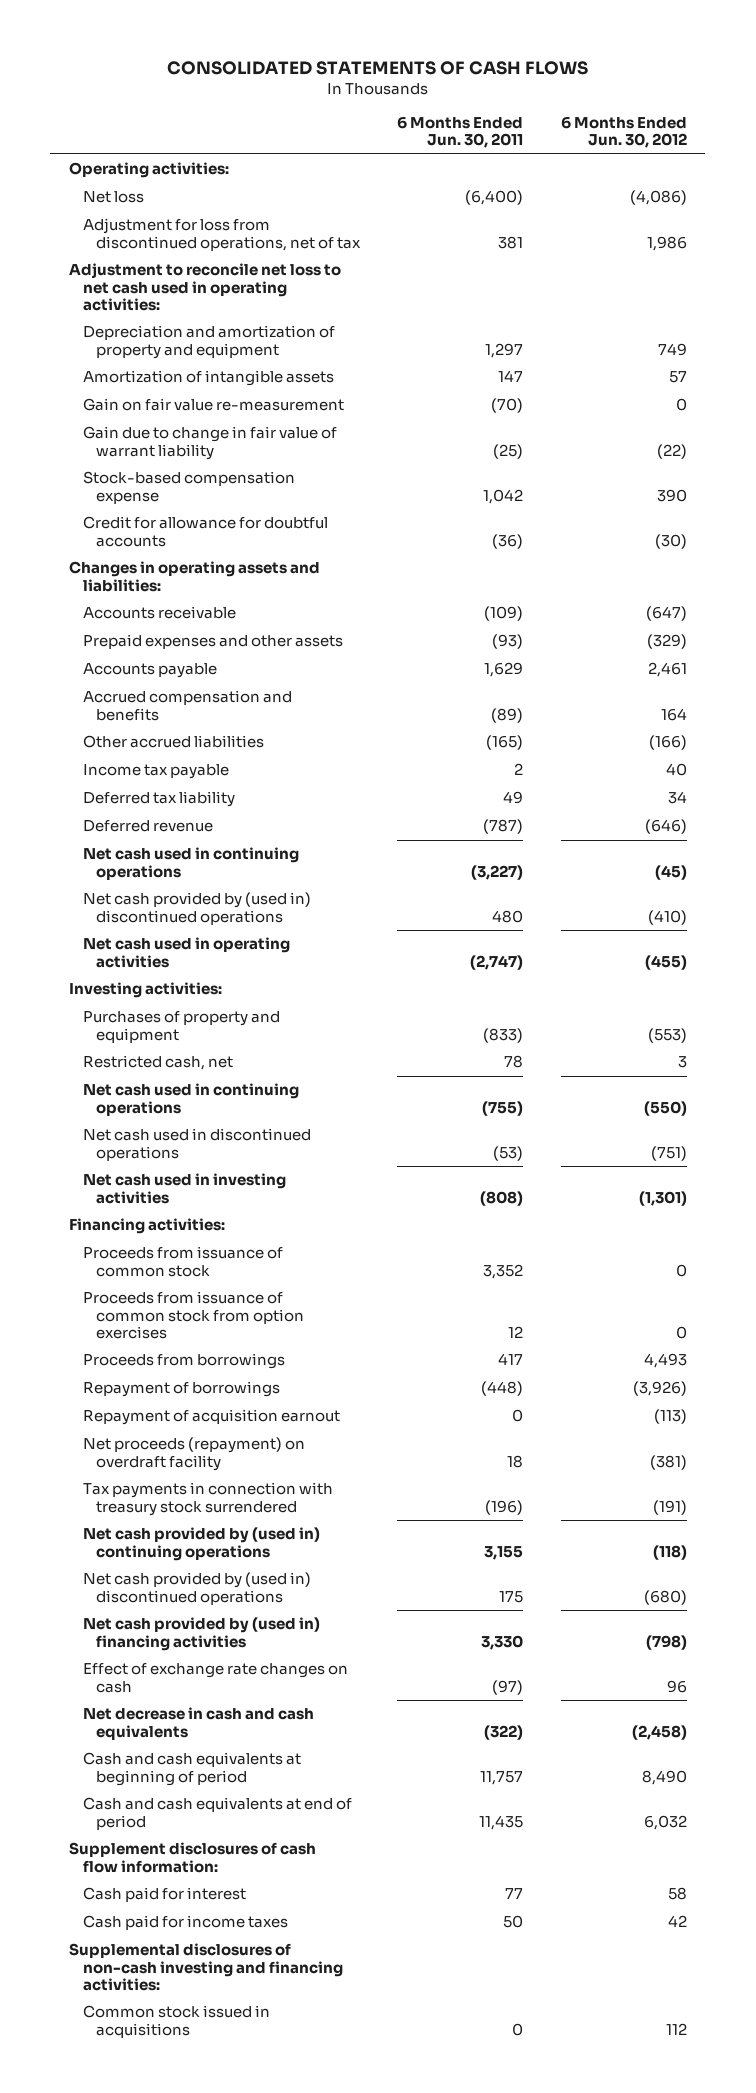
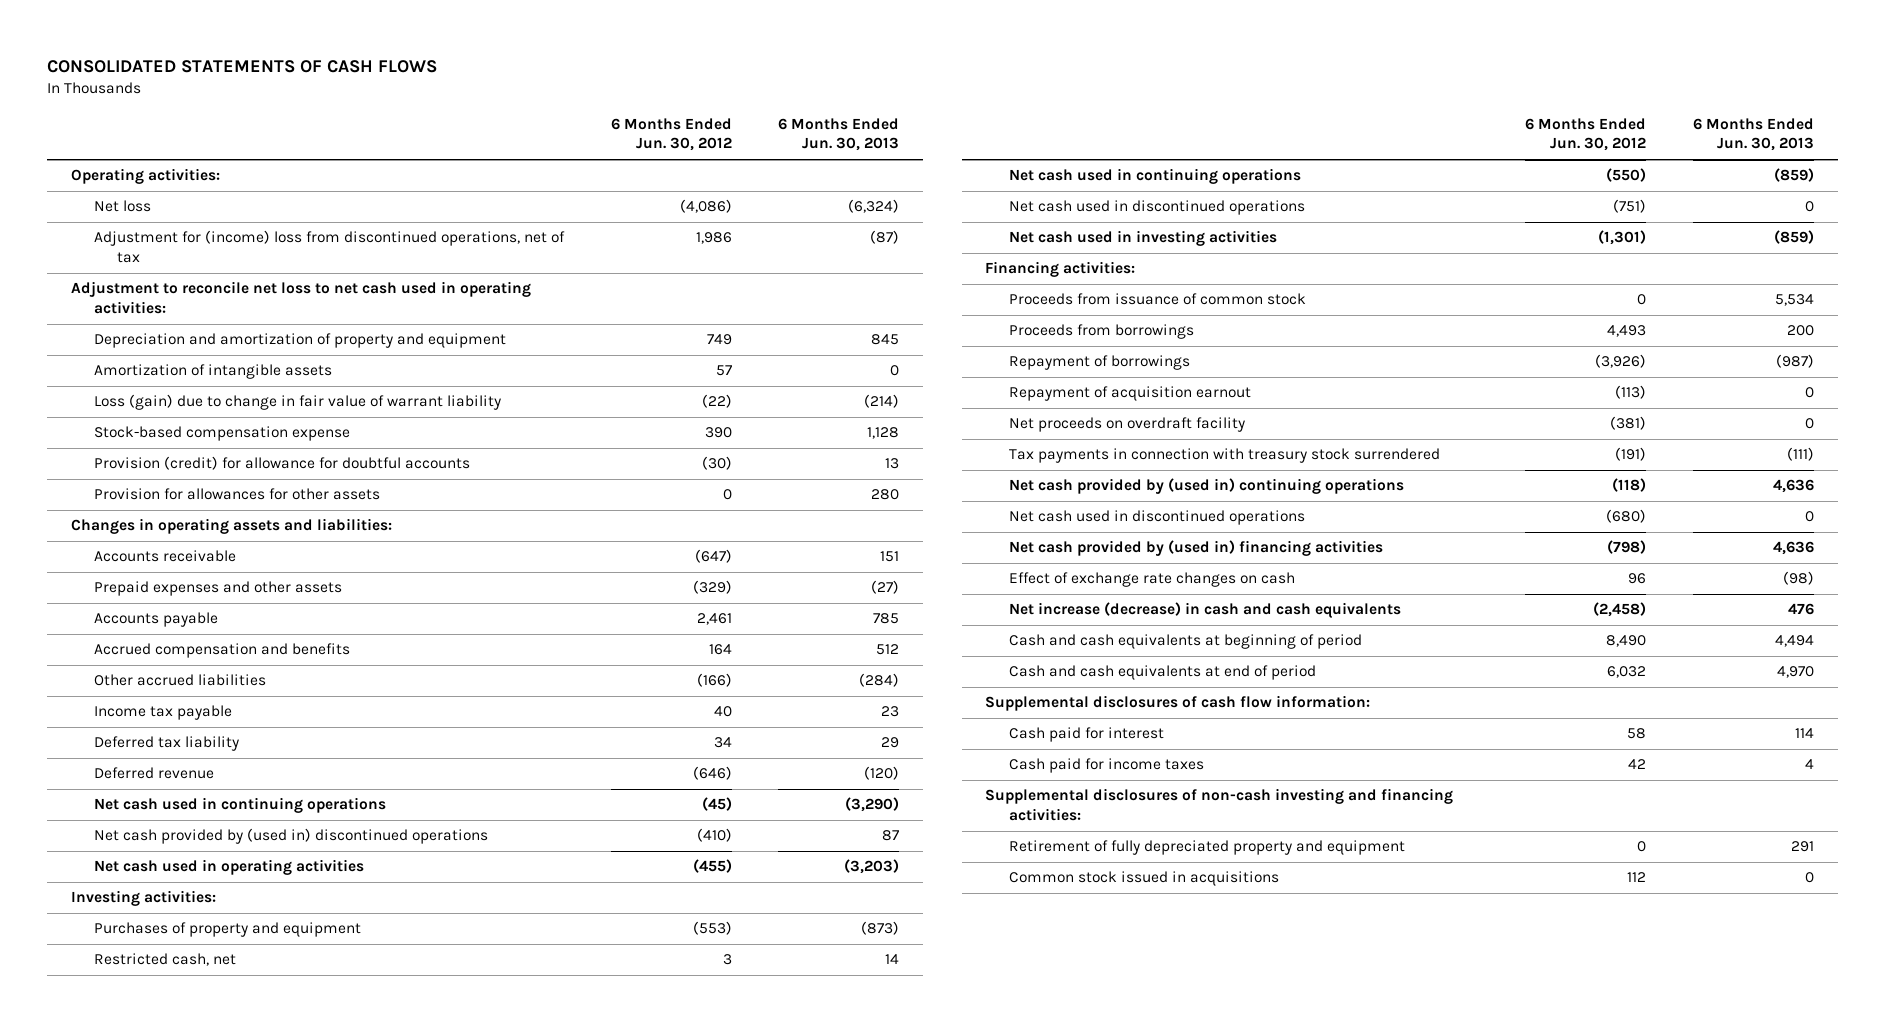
- | 6 Months Ended Jun. 30, 2011 | 6 Months Ended Jun. 30, 2012
+ | 6 Months Ended Jun. 30, 2012 | 6 Months Ended Jun. 30, 2013
- Adjustment for loss from discontinued operations, net of tax | 381 | 1,986
+ Adjustment for (income) loss from discontinued operations, net of tax | 1,986 | (87)
- Gain on fair value re-measurement | (70) | 0
- Gain due to change in fair value of warrant liability | (25) | (22)
+ Loss (gain) due to change in fair value of warrant liability | (22) | (214)
- Credit for allowance for doubtful accounts | (36) | (30)
+ Provision (credit) for allowance for doubtful accounts | (30) | 13
+ Provision for allowances for other assets | 0 | 280
- Proceeds from issuance of common stock from option exercises | 12 | 0
- Net proceeds (repayment) on overdraft facility | 18 | (381)
+ Net proceeds on overdraft facility | (381) | 0
- Net cash provided by (used in) discontinued operations | 175 | (680)
+ Net cash used in discontinued operations | (680) | 0
- Net decrease in cash and cash equivalents | (322) | (2,458)
+ Net increase (decrease) in cash and cash equivalents | (2,458) | 476
- Supplement disclosures of cash flow information:
+ Supplemental disclosures of cash flow information:
+ Retirement of fully depreciated property and equipment | 0 | 291

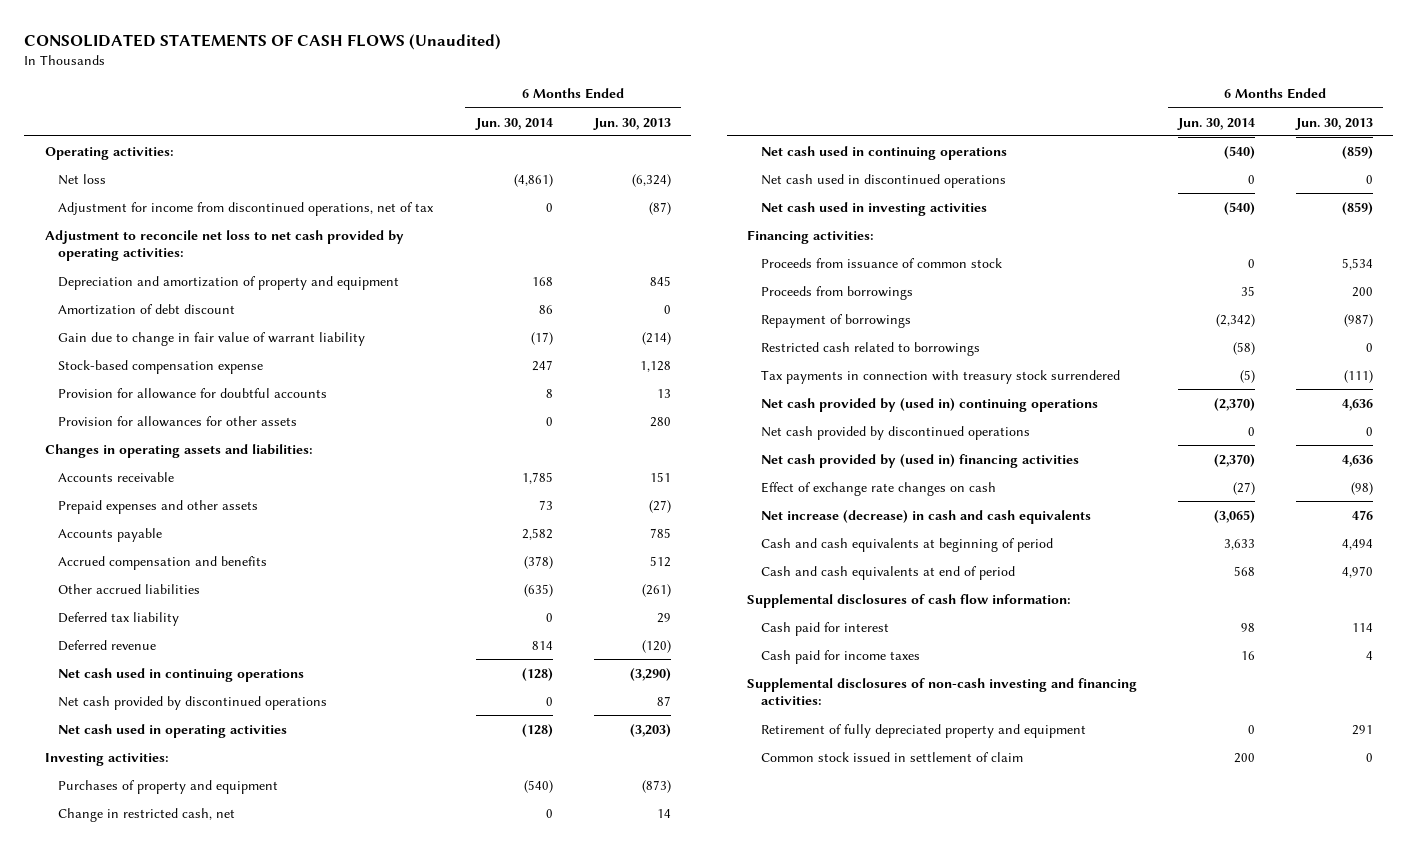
- CONSOLIDATED STATEMENTS OF CASH FLOWS
+ CONSOLIDATED STATEMENTS OF CASH FLOWS (Unaudited)
- | 6 Months Ended Jun. 30, 2012 | 6 Months Ended Jun. 30, 2013
+ | 6 Months Ended Jun. 30, 2014 | 6 Months Ended Jun. 30, 2013
- Adjustment for (income) loss from discontinued operations, net of tax | 1,986 | (87)
- Adjustment to reconcile net loss to net cash used in operating activities:
+ Adjustment for income from discontinued operations, net of tax | 0 | (87)
+ Adjustment to reconcile net loss to net cash provided by operating activities:
- Amortization of intangible assets | 57 | 0
- Loss (gain) due to change in fair value of warrant liability | (22) | (214)
+ Amortization of debt discount | 86 | 0
+ Gain due to change in fair value of warrant liability | (17) | (214)
- Provision (credit) for allowance for doubtful accounts | (30) | 13
+ Provision for allowance for doubtful accounts | 8 | 13
- Other accrued liabilities | (166) | (284)
- Income tax payable | 40 | 23
+ Other accrued liabilities | (635) | (261)
- Net cash provided by (used in) discontinued operations | (410) | 87
+ Net cash provided by discontinued operations | 0 | 87
- Restricted cash, net | 3 | 14
+ Change in restricted cash, net | 0 | 14
- Repayment of acquisition earnout | (113) | 0
- Net proceeds on overdraft facility | (381) | 0
+ Restricted cash related to borrowings | (58) | 0
- Net cash used in discontinued operations | (680) | 0
+ Net cash provided by discontinued operations | 0 | 0
- Common stock issued in acquisitions | 112 | 0
+ Common stock issued in settlement of claim | 200 | 0

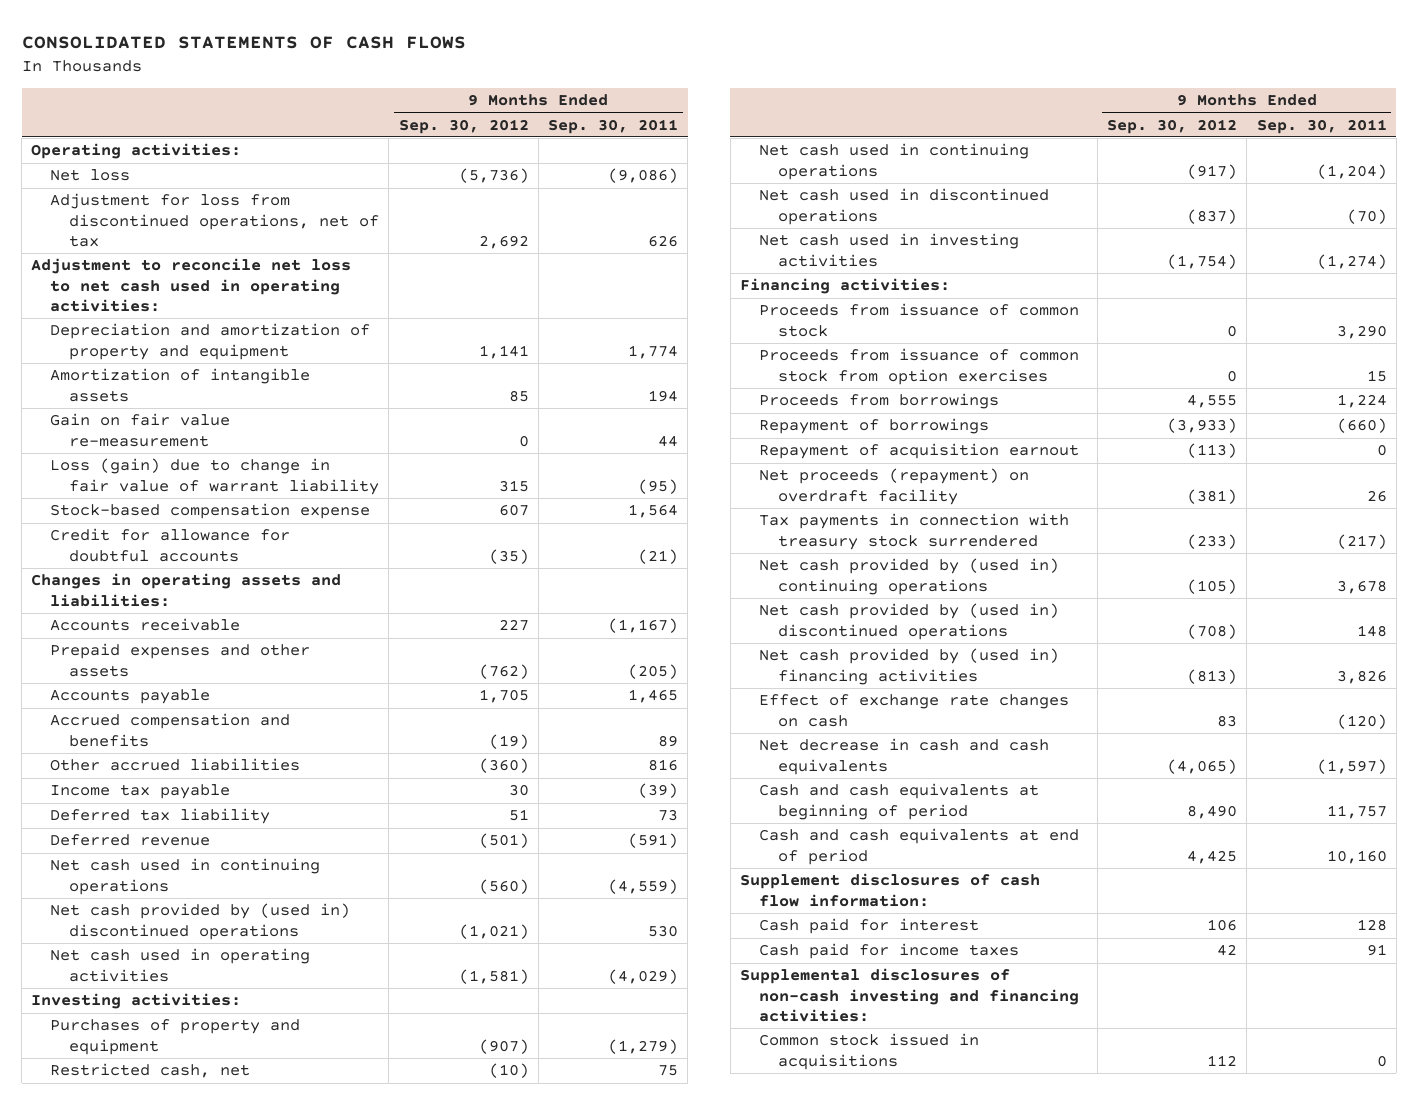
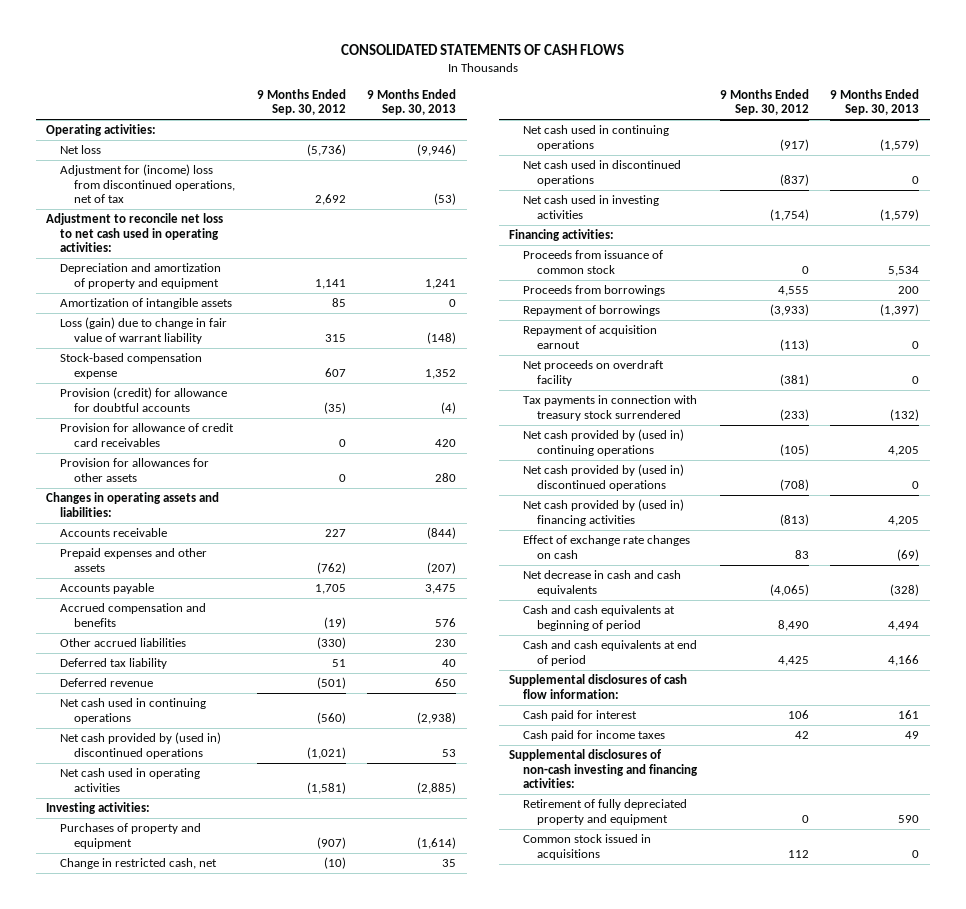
- | 9 Months Ended Sep. 30, 2012 | 9 Months Ended Sep. 30, 2011
+ | 9 Months Ended Sep. 30, 2012 | 9 Months Ended Sep. 30, 2013
- Adjustment for loss from discontinued operations, net of tax | 2,692 | 626
+ Adjustment for (income) loss from discontinued operations, net of tax | 2,692 | (53)
- Gain on fair value re-measurement | 0 | 44
- Credit for allowance for doubtful accounts | (35) | (21)
+ Provision (credit) for allowance for doubtful accounts | (35) | (4)
+ Provision for allowance of credit card receivables | 0 | 420
+ Provision for allowances for other assets | 0 | 280
- Other accrued liabilities | (360) | 816
- Income tax payable | 30 | (39)
+ Other accrued liabilities | (330) | 230
- Restricted cash, net | (10) | 75
+ Change in restricted cash, net | (10) | 35
- Proceeds from issuance of common stock from option exercises | 0 | 15
- Net proceeds (repayment) on overdraft facility | (381) | 26
+ Net proceeds on overdraft facility | (381) | 0
- Supplement disclosures of cash flow information:
+ Supplemental disclosures of cash flow information:
+ Retirement of fully depreciated property and equipment | 0 | 590

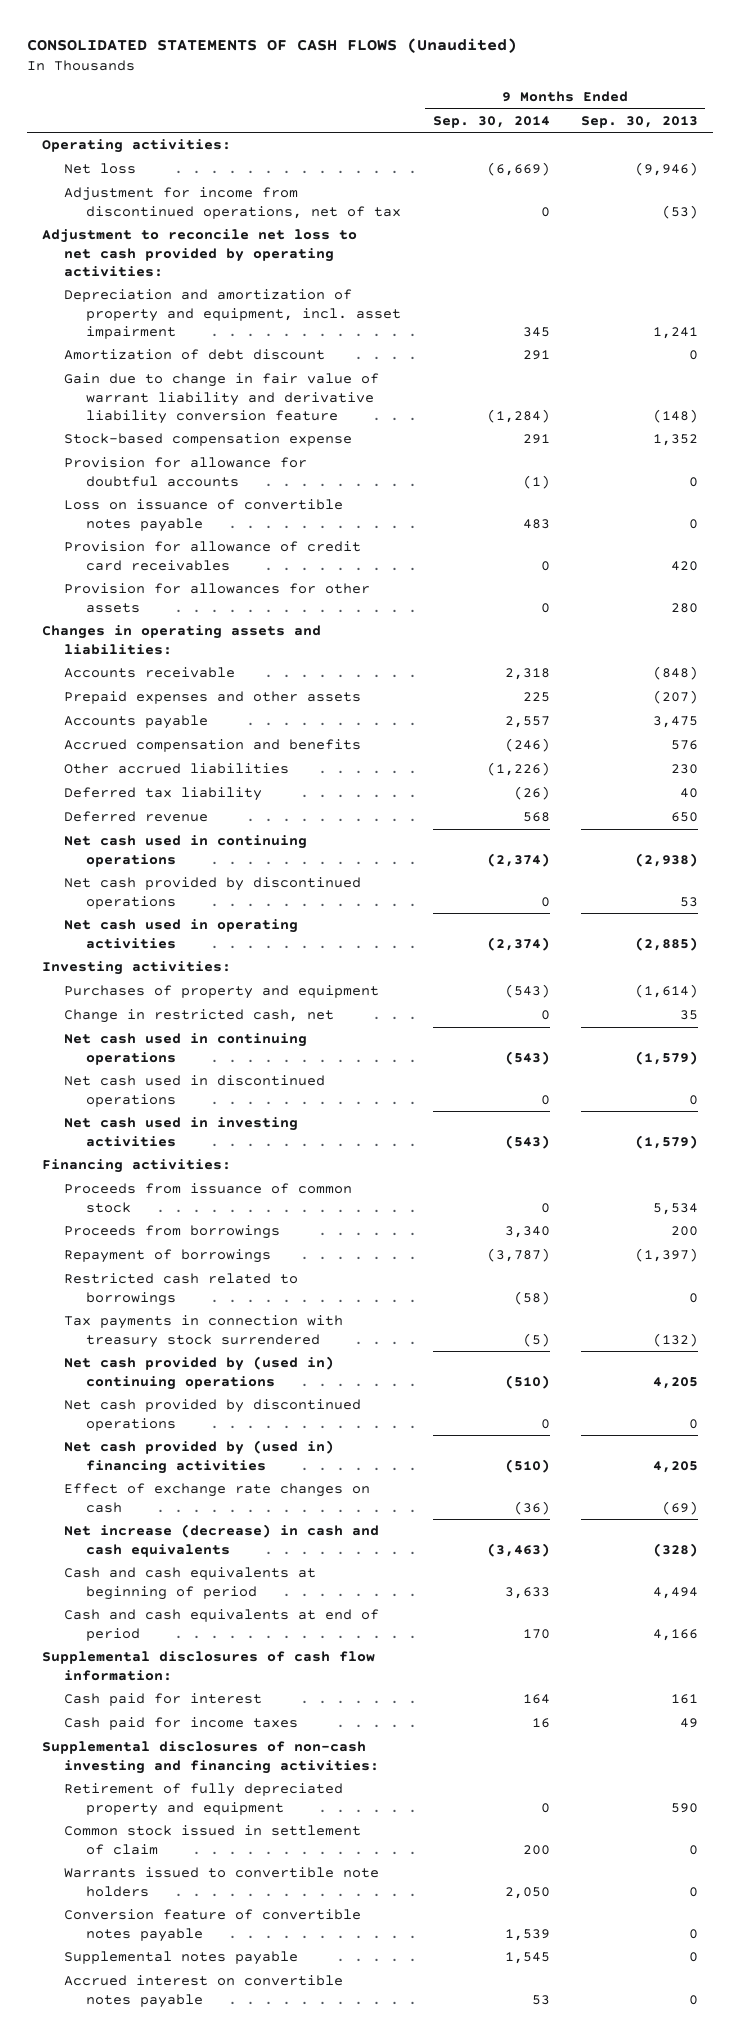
- CONSOLIDATED STATEMENTS OF CASH FLOWS
+ CONSOLIDATED STATEMENTS OF CASH FLOWS (Unaudited)
- | 9 Months Ended Sep. 30, 2012 | 9 Months Ended Sep. 30, 2013
+ | 9 Months Ended Sep. 30, 2014 | 9 Months Ended Sep. 30, 2013
- Adjustment for (income) loss from discontinued operations, net of tax | 2,692 | (53)
- Adjustment to reconcile net loss to net cash used in operating activities:
- Depreciation and amortization of property and equipment | 1,141 | 1,241
- Amortization of intangible assets | 85 | 0
- Loss (gain) due to change in fair value of warrant liability | 315 | (148)
+ Adjustment for income from discontinued operations, net of tax | 0 | (53)
+ Adjustment to reconcile net loss to net cash provided by operating activities:
+ Depreciation and amortization of property and equipment, incl. asset impairment | 345 | 1,241
+ Amortization of debt discount | 291 | 0
+ Gain due to change in fair value of warrant liability and derivative liability conversion feature | (1,284) | (148)
- Provision (credit) for allowance for doubtful accounts | (35) | (4)
+ Provision for allowance for doubtful accounts | (1) | 0
+ Loss on issuance of convertible notes payable | 483 | 0
- Accounts receivable | 227 | (844)
+ Accounts receivable | 2,318 | (848)
- Net cash provided by (used in) discontinued operations | (1,021) | 53
+ Net cash provided by discontinued operations | 0 | 53
- Repayment of acquisition earnout | (113) | 0
- Net proceeds on overdraft facility | (381) | 0
+ Restricted cash related to borrowings | (58) | 0
- Net cash provided by (used in) discontinued operations | (708) | 0
+ Net cash provided by discontinued operations | 0 | 0
- Net decrease in cash and cash equivalents | (4,065) | (328)
+ Net increase (decrease) in cash and cash equivalents | (3,463) | (328)
- Common stock issued in acquisitions | 112 | 0
+ Common stock issued in settlement of claim | 200 | 0
+ Warrants issued to convertible note holders | 2,050 | 0
+ Conversion feature of convertible notes payable | 1,539 | 0
+ Supplemental notes payable | 1,545 | 0
+ Accrued interest on convertible notes payable | 53 | 0

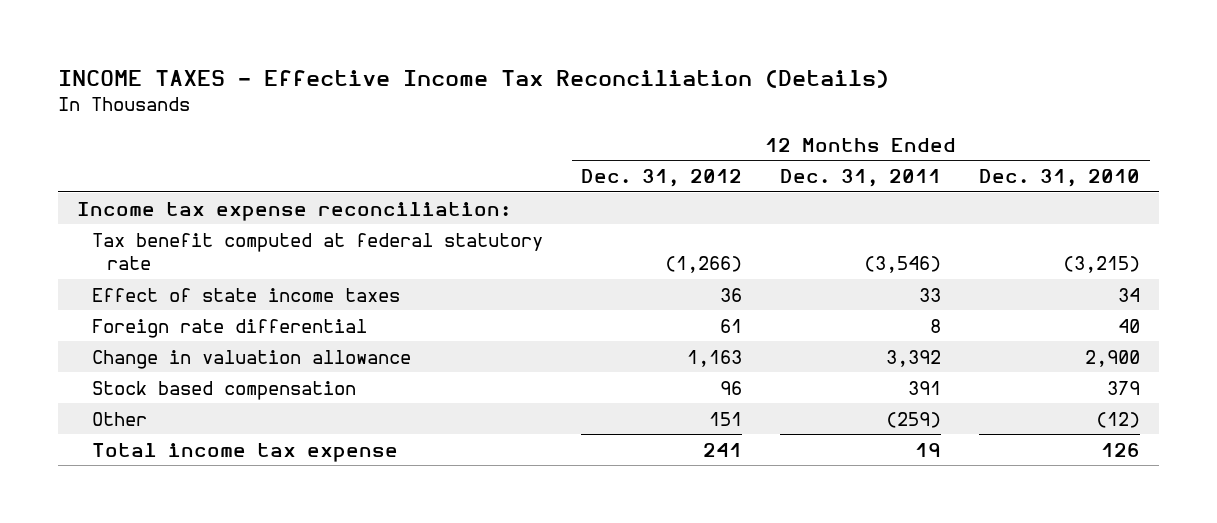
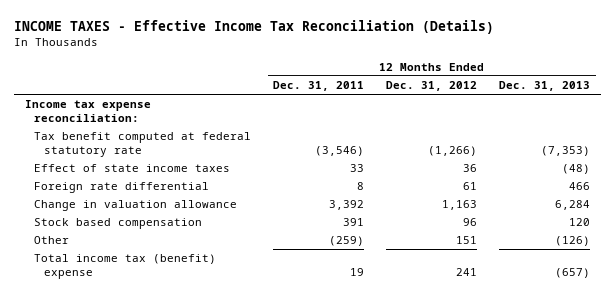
- | 12 Months Ended Dec. 31, 2012 | 12 Months Ended Dec. 31, 2011 | 12 Months Ended Dec. 31, 2010
+ | 12 Months Ended Dec. 31, 2011 | 12 Months Ended Dec. 31, 2012 | 12 Months Ended Dec. 31, 2013
- Total income tax expense | 241 | 19 | 126
+ Total income tax (benefit) expense | 19 | 241 | (657)

